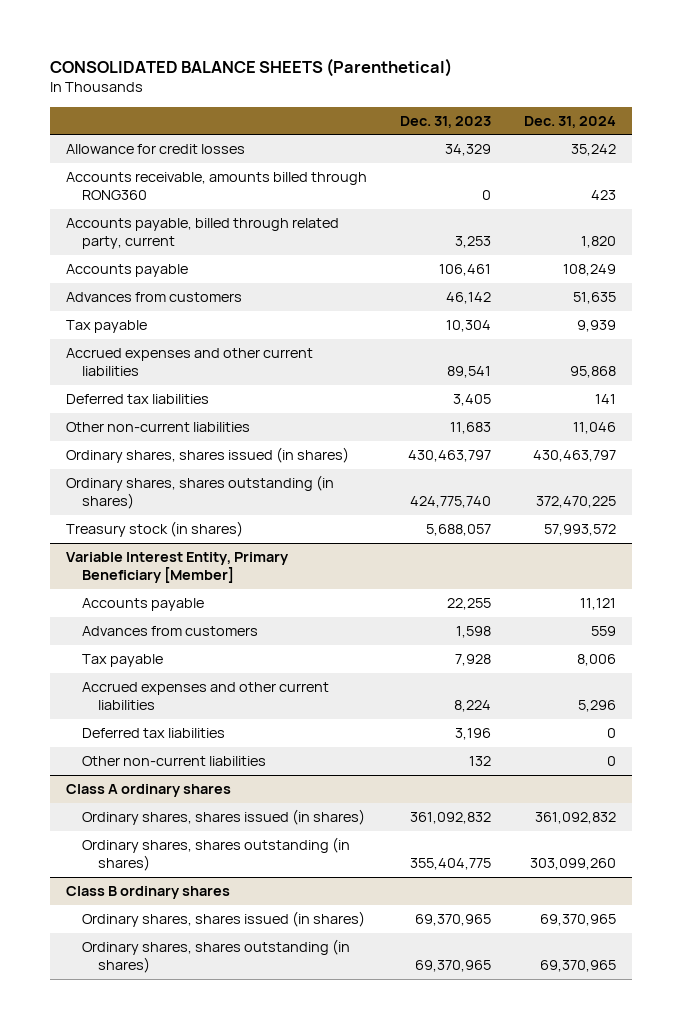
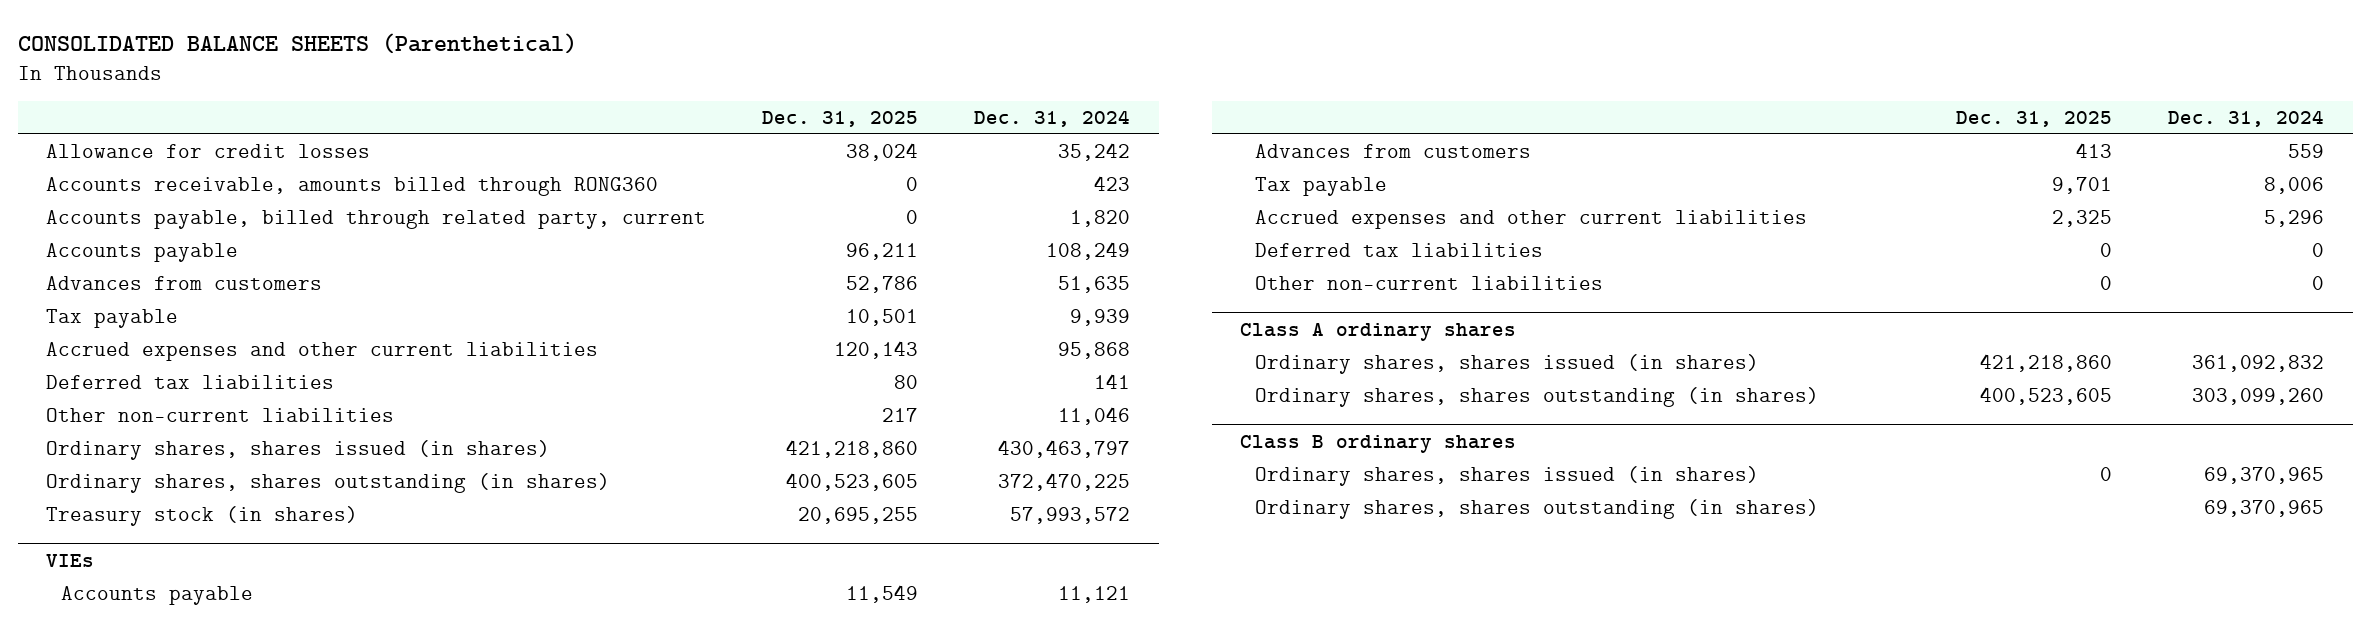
- | Dec. 31, 2023 | Dec. 31, 2024
+ | Dec. 31, 2025 | Dec. 31, 2024
- Variable Interest Entity, Primary Beneficiary [Member]
+ VIEs

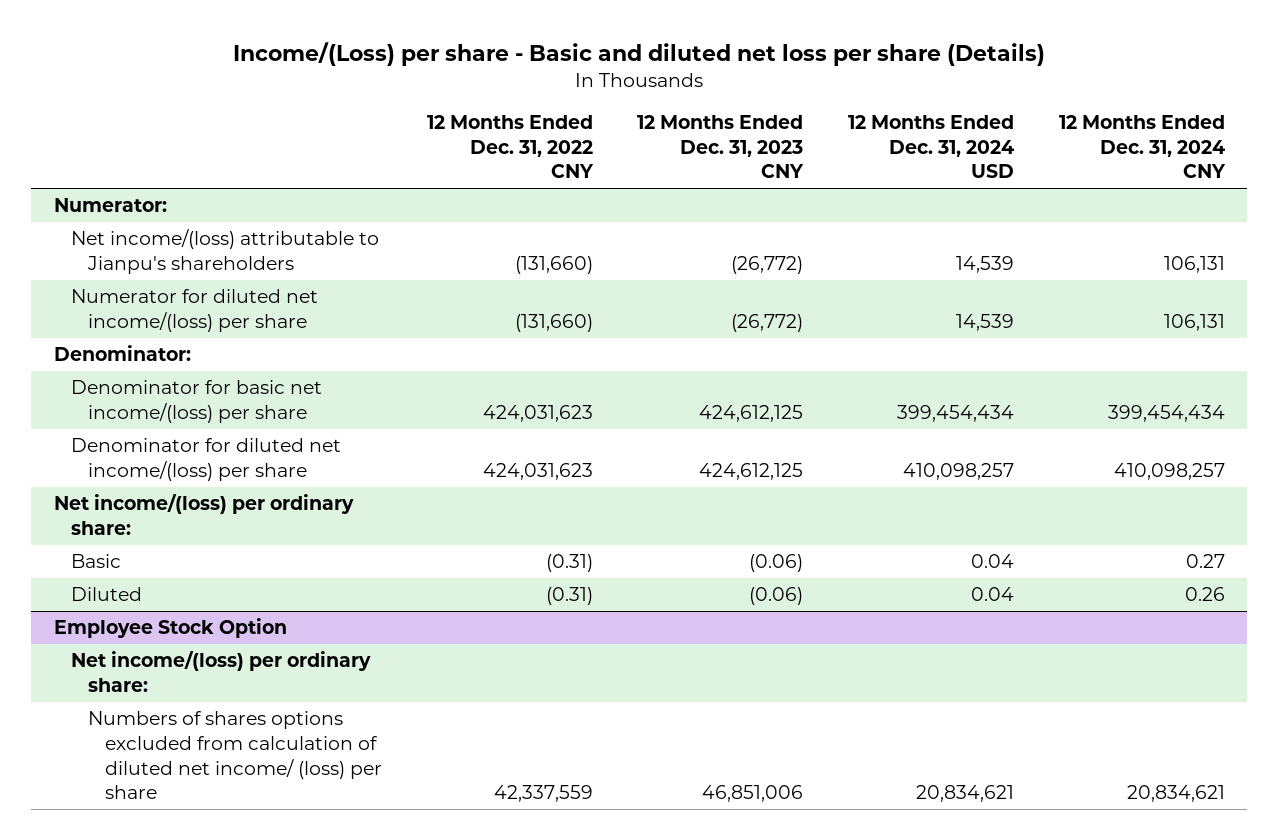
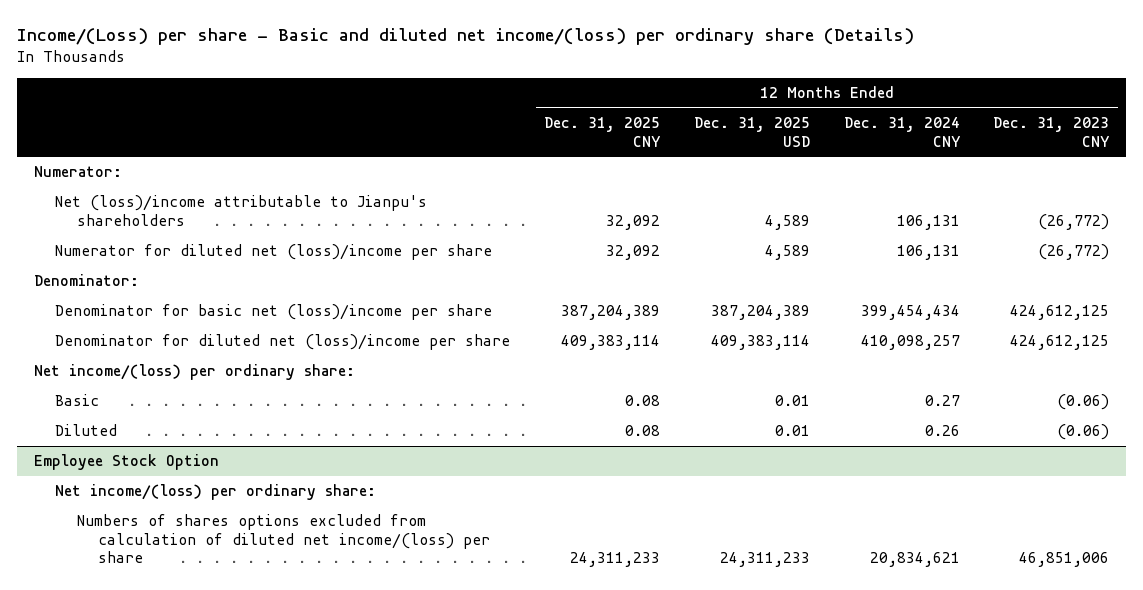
- Income/(Loss) per share - Basic and diluted net loss per share (Details)
+ Income/(Loss) per share - Basic and diluted net income/(loss) per ordinary share (Details)
- | 12 Months Ended Dec. 31, 2022 CNY | 12 Months Ended Dec. 31, 2023 CNY | 12 Months Ended Dec. 31, 2024 USD | 12 Months Ended Dec. 31, 2024 CNY
+ | 12 Months Ended Dec. 31, 2025 CNY | 12 Months Ended Dec. 31, 2025 USD | 12 Months Ended Dec. 31, 2024 CNY | 12 Months Ended Dec. 31, 2023 CNY
- Net income/(loss) attributable to Jianpu's shareholders | (131,660) | (26,772) | 14,539 | 106,131
- Numerator for diluted net income/(loss) per share | (131,660) | (26,772) | 14,539 | 106,131
+ Net (loss)/income attributable to Jianpu's shareholders | 32,092 | 4,589 | 106,131 | (26,772)
+ Numerator for diluted net (loss)/income per share | 32,092 | 4,589 | 106,131 | (26,772)
- Denominator for basic net income/(loss) per share | 424,031,623 | 424,612,125 | 399,454,434 | 399,454,434
- Denominator for diluted net income/(loss) per share | 424,031,623 | 424,612,125 | 410,098,257 | 410,098,257
+ Denominator for basic net (loss)/income per share | 387,204,389 | 387,204,389 | 399,454,434 | 424,612,125
+ Denominator for diluted net (loss)/income per share | 409,383,114 | 409,383,114 | 410,098,257 | 424,612,125
@ Employee Stock Option
- Numbers of shares options excluded from calculation of diluted net income/ (loss) per share | 42,337,559 | 46,851,006 | 20,834,621 | 20,834,621
+ Numbers of shares options excluded from calculation of diluted net income/(loss) per share | 24,311,233 | 24,311,233 | 20,834,621 | 46,851,006

